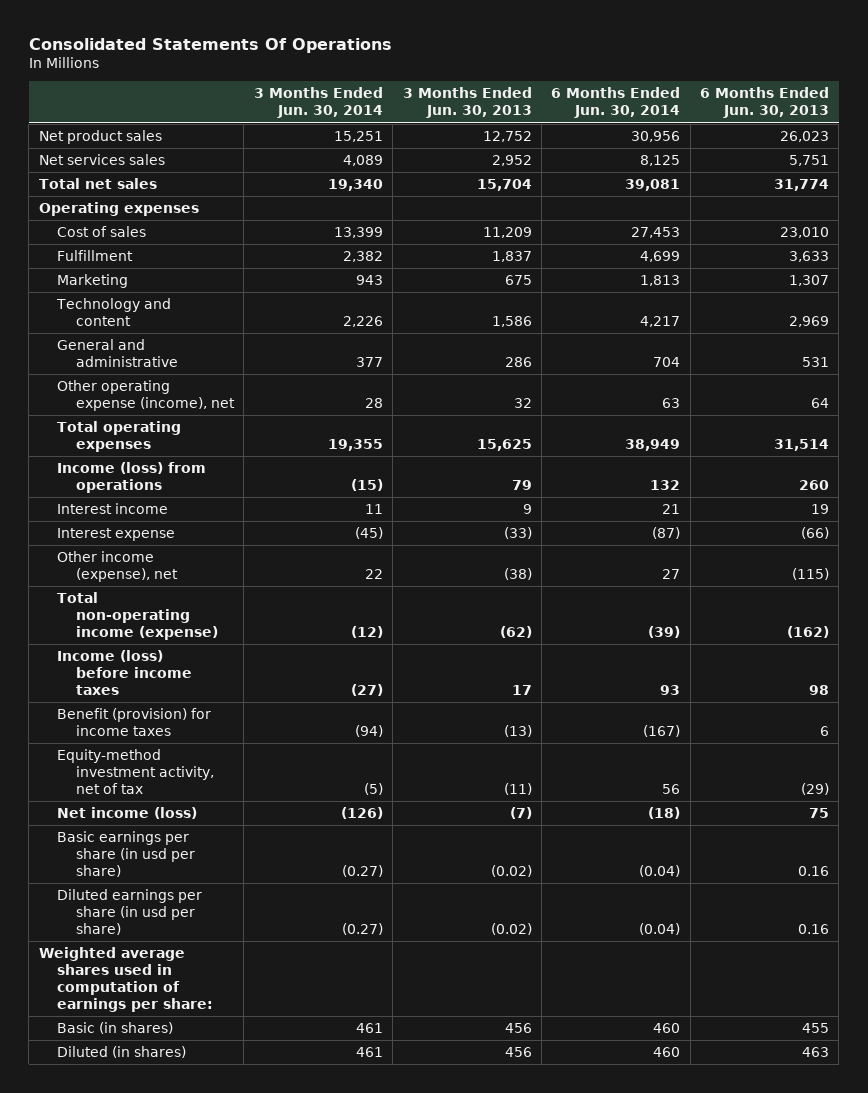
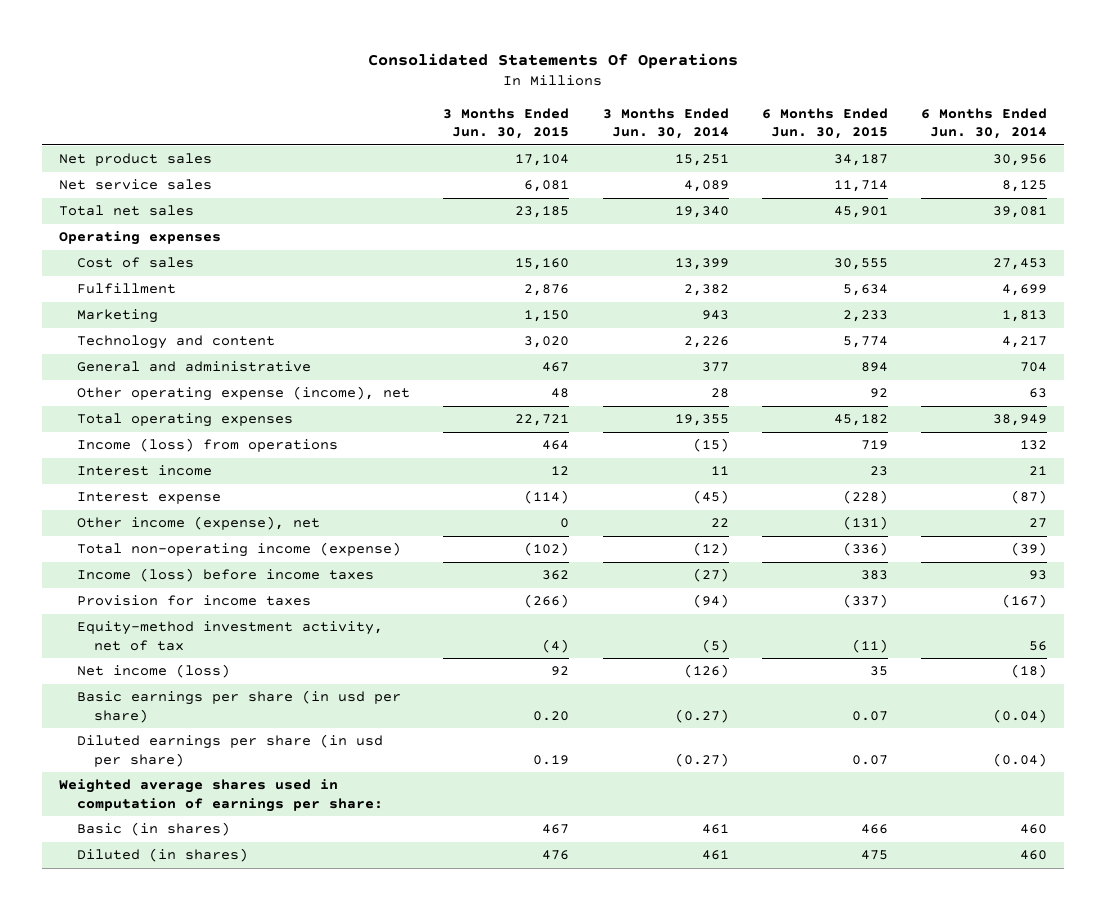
- | 3 Months Ended Jun. 30, 2014 | 3 Months Ended Jun. 30, 2013 | 6 Months Ended Jun. 30, 2014 | 6 Months Ended Jun. 30, 2013
+ | 3 Months Ended Jun. 30, 2015 | 3 Months Ended Jun. 30, 2014 | 6 Months Ended Jun. 30, 2015 | 6 Months Ended Jun. 30, 2014
- Net services sales | 4,089 | 2,952 | 8,125 | 5,751
+ Net service sales | 6,081 | 4,089 | 11,714 | 8,125
- Benefit (provision) for income taxes | (94) | (13) | (167) | 6
+ Provision for income taxes | (266) | (94) | (337) | (167)

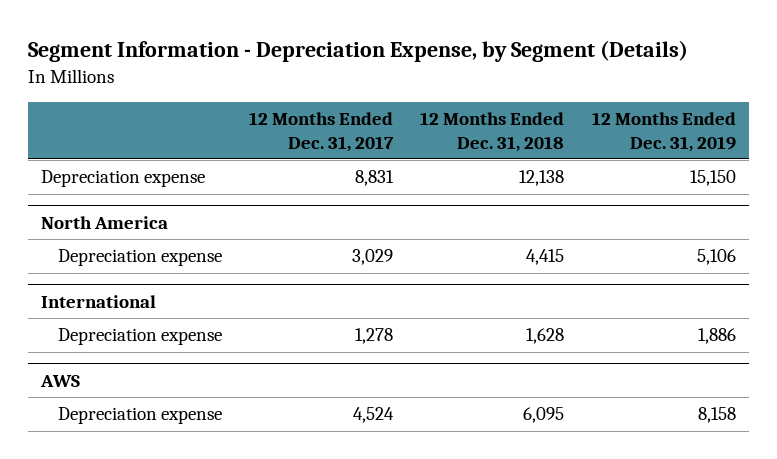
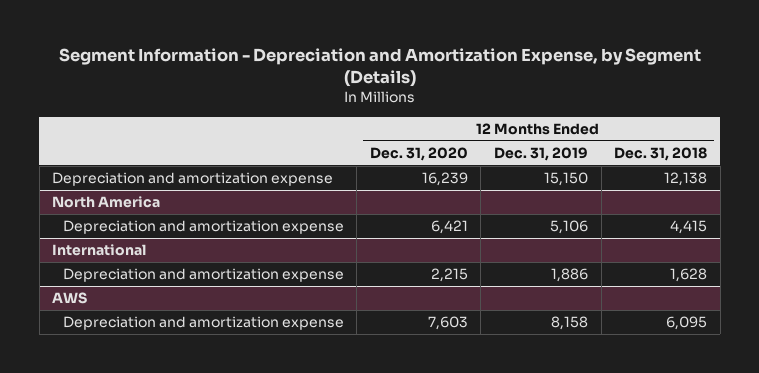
- Segment Information - Depreciation Expense, by Segment (Details)
+ Segment Information - Depreciation and Amortization Expense, by Segment (Details)
- | 12 Months Ended Dec. 31, 2017 | 12 Months Ended Dec. 31, 2018 | 12 Months Ended Dec. 31, 2019
+ | 12 Months Ended Dec. 31, 2020 | 12 Months Ended Dec. 31, 2019 | 12 Months Ended Dec. 31, 2018
- Depreciation expense | 8,831 | 12,138 | 15,150
+ Depreciation and amortization expense | 16,239 | 15,150 | 12,138
@ North America
- Depreciation expense | 3,029 | 4,415 | 5,106
+ Depreciation and amortization expense | 6,421 | 5,106 | 4,415
@ International
- Depreciation expense | 1,278 | 1,628 | 1,886
+ Depreciation and amortization expense | 2,215 | 1,886 | 1,628
@ AWS
- Depreciation expense | 4,524 | 6,095 | 8,158
+ Depreciation and amortization expense | 7,603 | 8,158 | 6,095

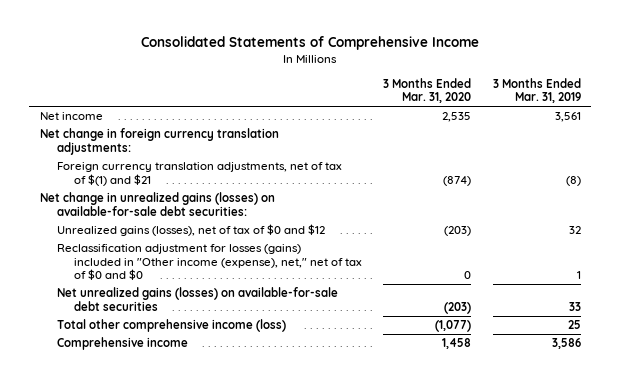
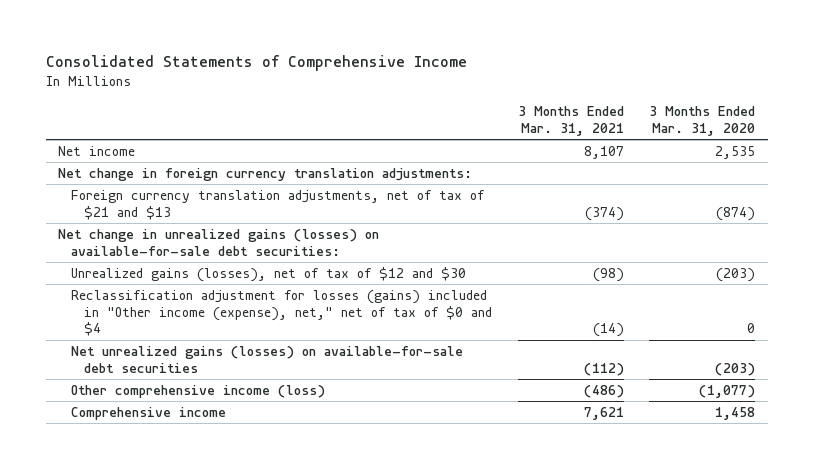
- | 3 Months Ended Mar. 31, 2020 | 3 Months Ended Mar. 31, 2019
+ | 3 Months Ended Mar. 31, 2021 | 3 Months Ended Mar. 31, 2020
- Foreign currency translation adjustments, net of tax of $(1) and $21 | (874) | (8)
+ Foreign currency translation adjustments, net of tax of $21 and $13 | (374) | (874)
- Unrealized gains (losses), net of tax of $0 and $12 | (203) | 32
- Reclassification adjustment for losses (gains) included in "Other income (expense), net," net of tax of $0 and $0 | 0 | 1
+ Unrealized gains (losses), net of tax of $12 and $30 | (98) | (203)
+ Reclassification adjustment for losses (gains) included in "Other income (expense), net," net of tax of $0 and $4 | (14) | 0
- Total other comprehensive income (loss) | (1,077) | 25
+ Other comprehensive income (loss) | (486) | (1,077)

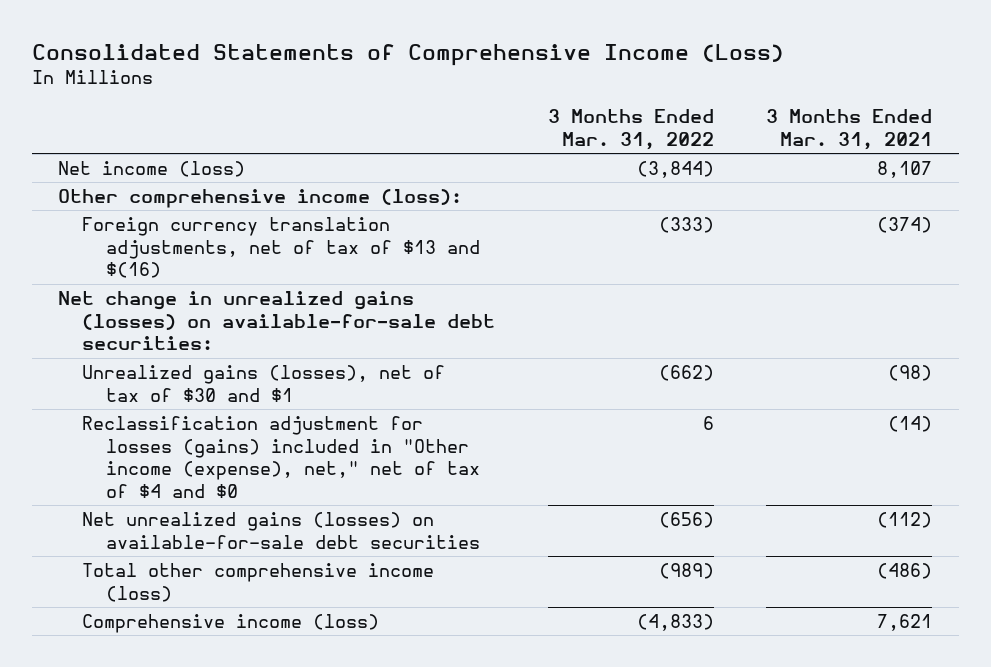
- Consolidated Statements of Comprehensive Income
+ Consolidated Statements of Comprehensive Income (Loss)
- | 3 Months Ended Mar. 31, 2021 | 3 Months Ended Mar. 31, 2020
+ | 3 Months Ended Mar. 31, 2022 | 3 Months Ended Mar. 31, 2021
- Net income | 8,107 | 2,535
- Net change in foreign currency translation adjustments:
- Foreign currency translation adjustments, net of tax of $21 and $13 | (374) | (874)
+ Net income (loss) | (3,844) | 8,107
+ Other comprehensive income (loss):
+ Foreign currency translation adjustments, net of tax of $13 and $(16) | (333) | (374)
- Unrealized gains (losses), net of tax of $12 and $30 | (98) | (203)
- Reclassification adjustment for losses (gains) included in "Other income (expense), net," net of tax of $0 and $4 | (14) | 0
+ Unrealized gains (losses), net of tax of $30 and $1 | (662) | (98)
+ Reclassification adjustment for losses (gains) included in "Other income (expense), net," net of tax of $4 and $0 | 6 | (14)
- Other comprehensive income (loss) | (486) | (1,077)
- Comprehensive income | 7,621 | 1,458
+ Total other comprehensive income (loss) | (989) | (486)
+ Comprehensive income (loss) | (4,833) | 7,621

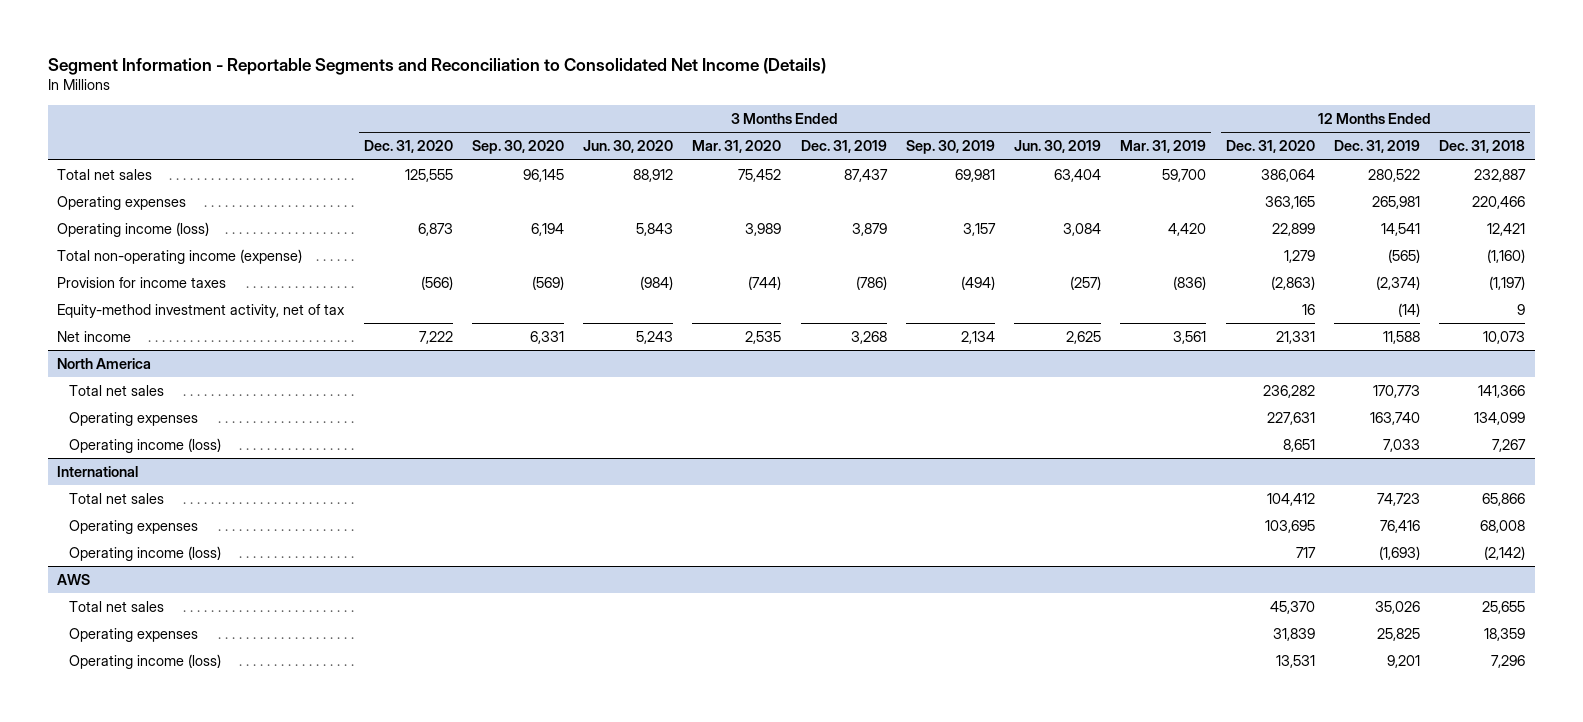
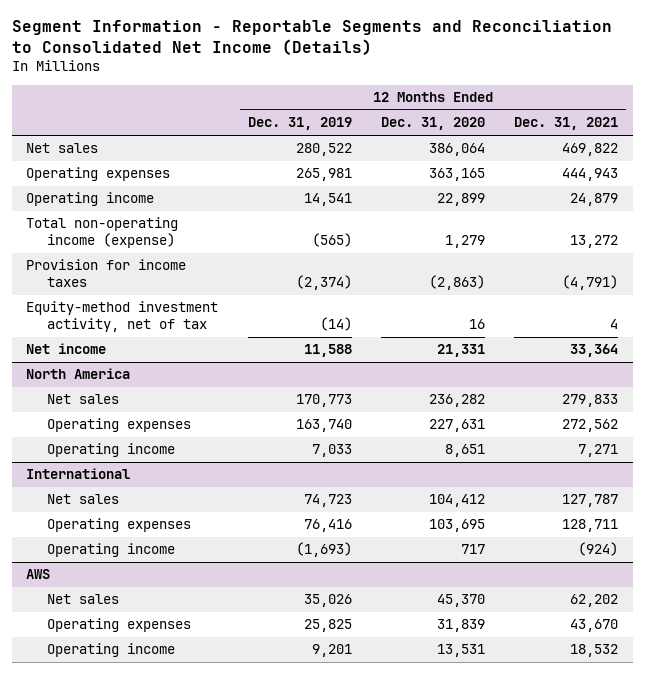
- | 3 Months Ended Dec. 31, 2020 | 3 Months Ended Sep. 30, 2020 | 3 Months Ended Jun. 30, 2020 | 3 Months Ended Mar. 31, 2020 | 3 Months Ended Dec. 31, 2019 | 3 Months Ended Sep. 30, 2019 | 3 Months Ended Jun. 30, 2019 | 3 Months Ended Mar. 31, 2019 | 12 Months Ended Dec. 31, 2020 | 12 Months Ended Dec. 31, 2019 | 12 Months Ended Dec. 31, 2018
+ | 12 Months Ended Dec. 31, 2019 | 12 Months Ended Dec. 31, 2020 | 12 Months Ended Dec. 31, 2021
- Total net sales | 125,555 | 96,145 | 88,912 | 75,452 | 87,437 | 69,981 | 63,404 | 59,700 | 386,064 | 280,522 | 232,887
+ Net sales | 280,522 | 386,064 | 469,822
- Operating income (loss) | 6,873 | 6,194 | 5,843 | 3,989 | 3,879 | 3,157 | 3,084 | 4,420 | 22,899 | 14,541 | 12,421
+ Operating income | 14,541 | 22,899 | 24,879
@ North America
- Total net sales | | | | | | | | | 236,282 | 170,773 | 141,366
+ Net sales | 170,773 | 236,282 | 279,833
- Operating income (loss) | | | | | | | | | 8,651 | 7,033 | 7,267
+ Operating income | 7,033 | 8,651 | 7,271
@ International
- Total net sales | | | | | | | | | 104,412 | 74,723 | 65,866
+ Net sales | 74,723 | 104,412 | 127,787
- Operating income (loss) | | | | | | | | | 717 | (1,693) | (2,142)
+ Operating income | (1,693) | 717 | (924)
@ AWS
- Total net sales | | | | | | | | | 45,370 | 35,026 | 25,655
+ Net sales | 35,026 | 45,370 | 62,202
- Operating income (loss) | | | | | | | | | 13,531 | 9,201 | 7,296
+ Operating income | 9,201 | 13,531 | 18,532

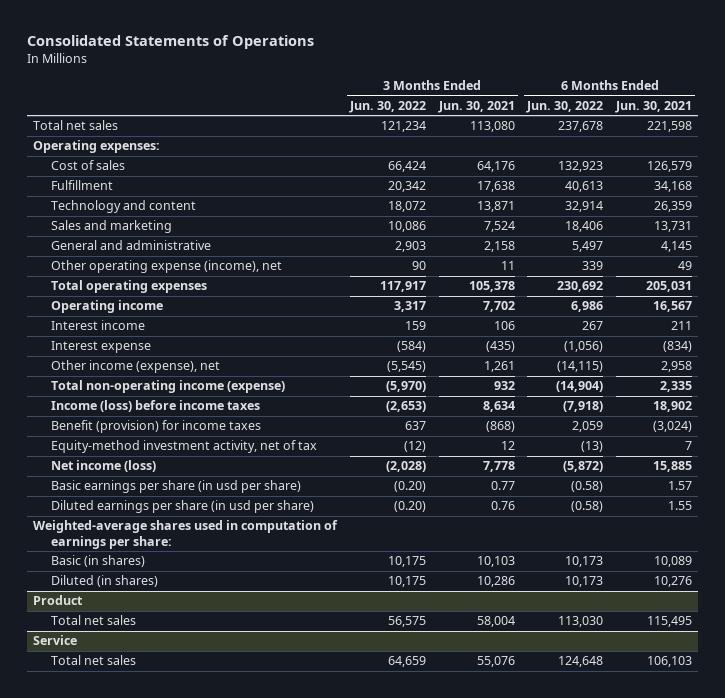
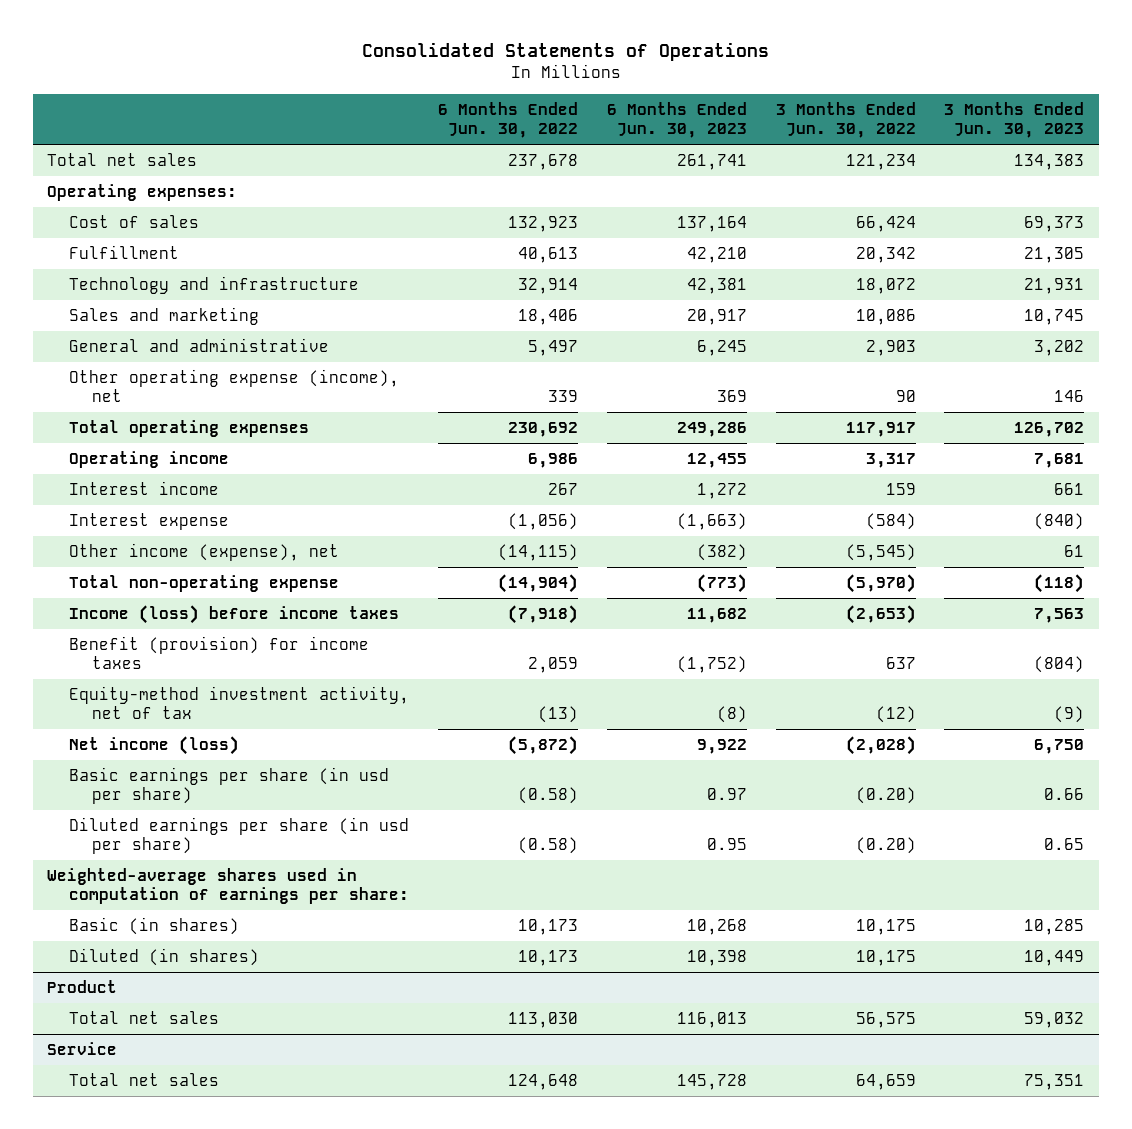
- | 3 Months Ended Jun. 30, 2022 | 3 Months Ended Jun. 30, 2021 | 6 Months Ended Jun. 30, 2022 | 6 Months Ended Jun. 30, 2021
+ | 6 Months Ended Jun. 30, 2022 | 6 Months Ended Jun. 30, 2023 | 3 Months Ended Jun. 30, 2022 | 3 Months Ended Jun. 30, 2023
- Technology and content | 18,072 | 13,871 | 32,914 | 26,359
+ Technology and infrastructure | 32,914 | 42,381 | 18,072 | 21,931
- Total non-operating income (expense) | (5,970) | 932 | (14,904) | 2,335
+ Total non-operating expense | (14,904) | (773) | (5,970) | (118)

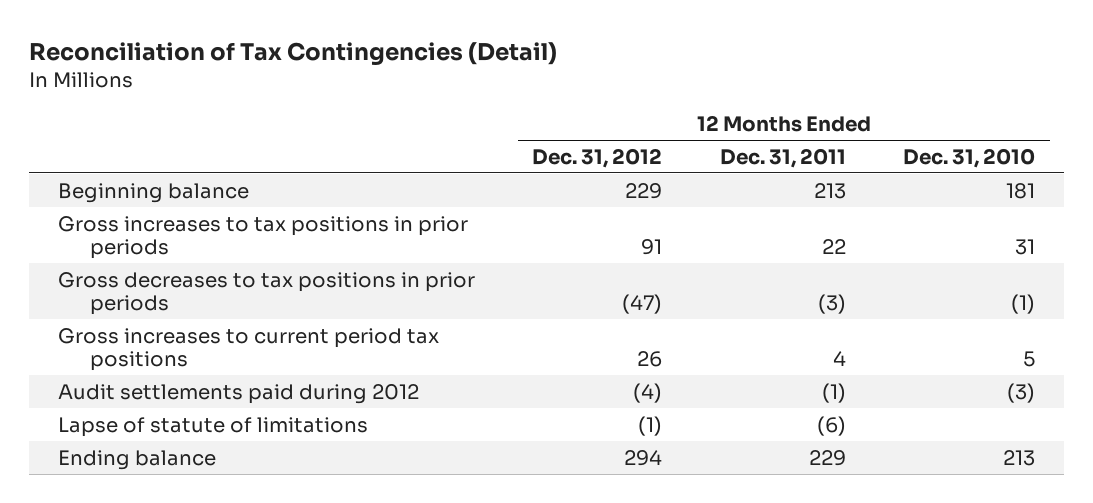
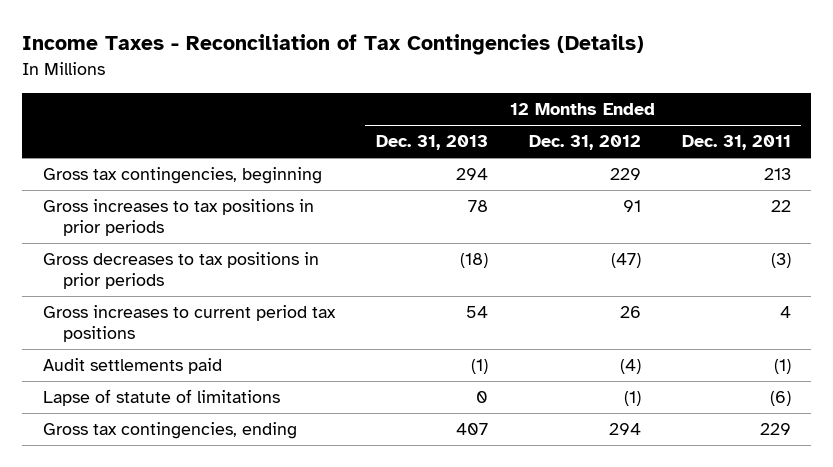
- Reconciliation of Tax Contingencies (Detail)
+ Income Taxes - Reconciliation of Tax Contingencies (Details)
- | 12 Months Ended Dec. 31, 2012 | 12 Months Ended Dec. 31, 2011 | 12 Months Ended Dec. 31, 2010
+ | 12 Months Ended Dec. 31, 2013 | 12 Months Ended Dec. 31, 2012 | 12 Months Ended Dec. 31, 2011
- Beginning balance | 229 | 213 | 181
+ Gross tax contingencies, beginning | 294 | 229 | 213
- Audit settlements paid during 2012 | (4) | (1) | (3)
+ Audit settlements paid | (1) | (4) | (1)
- Ending balance | 294 | 229 | 213
+ Gross tax contingencies, ending | 407 | 294 | 229

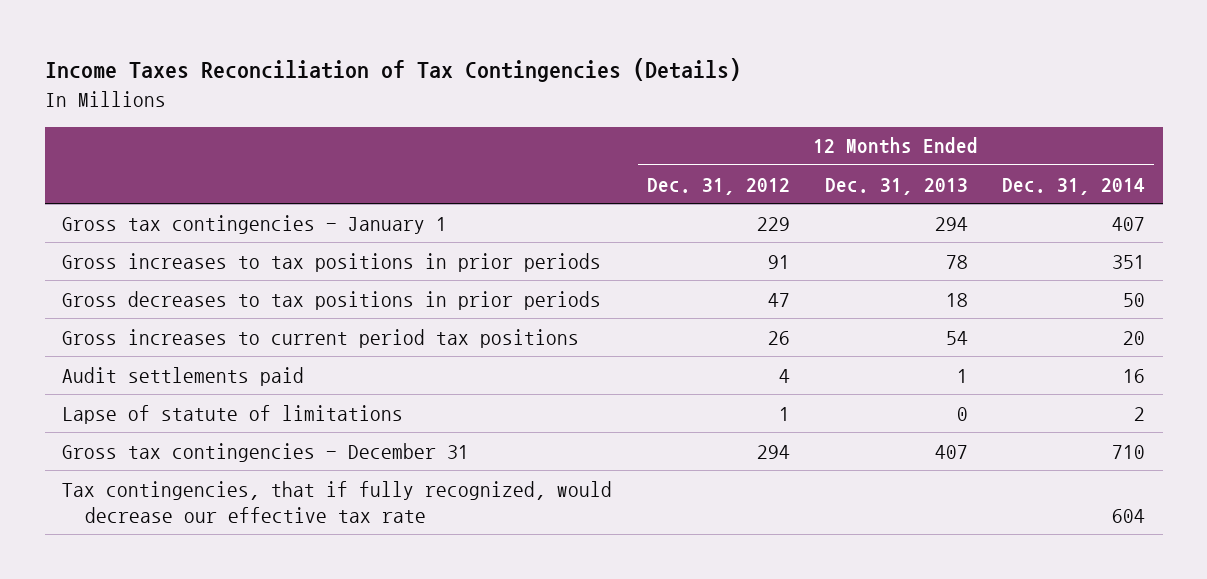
- Income Taxes - Reconciliation of Tax Contingencies (Details)
+ Income Taxes Reconciliation of Tax Contingencies (Details)
- | 12 Months Ended Dec. 31, 2013 | 12 Months Ended Dec. 31, 2012 | 12 Months Ended Dec. 31, 2011
+ | 12 Months Ended Dec. 31, 2012 | 12 Months Ended Dec. 31, 2013 | 12 Months Ended Dec. 31, 2014
- Gross tax contingencies, beginning | 294 | 229 | 213
+ Gross tax contingencies - January 1 | 229 | 294 | 407
- Gross decreases to tax positions in prior periods | (18) | (47) | (3)
+ Gross decreases to tax positions in prior periods | 47 | 18 | 50
- Audit settlements paid | (1) | (4) | (1)
- Lapse of statute of limitations | 0 | (1) | (6)
- Gross tax contingencies, ending | 407 | 294 | 229
+ Audit settlements paid | 4 | 1 | 16
+ Lapse of statute of limitations | 1 | 0 | 2
+ Gross tax contingencies - December 31 | 294 | 407 | 710
+ Tax contingencies, that if fully recognized, would decrease our effective tax rate | | | 604

